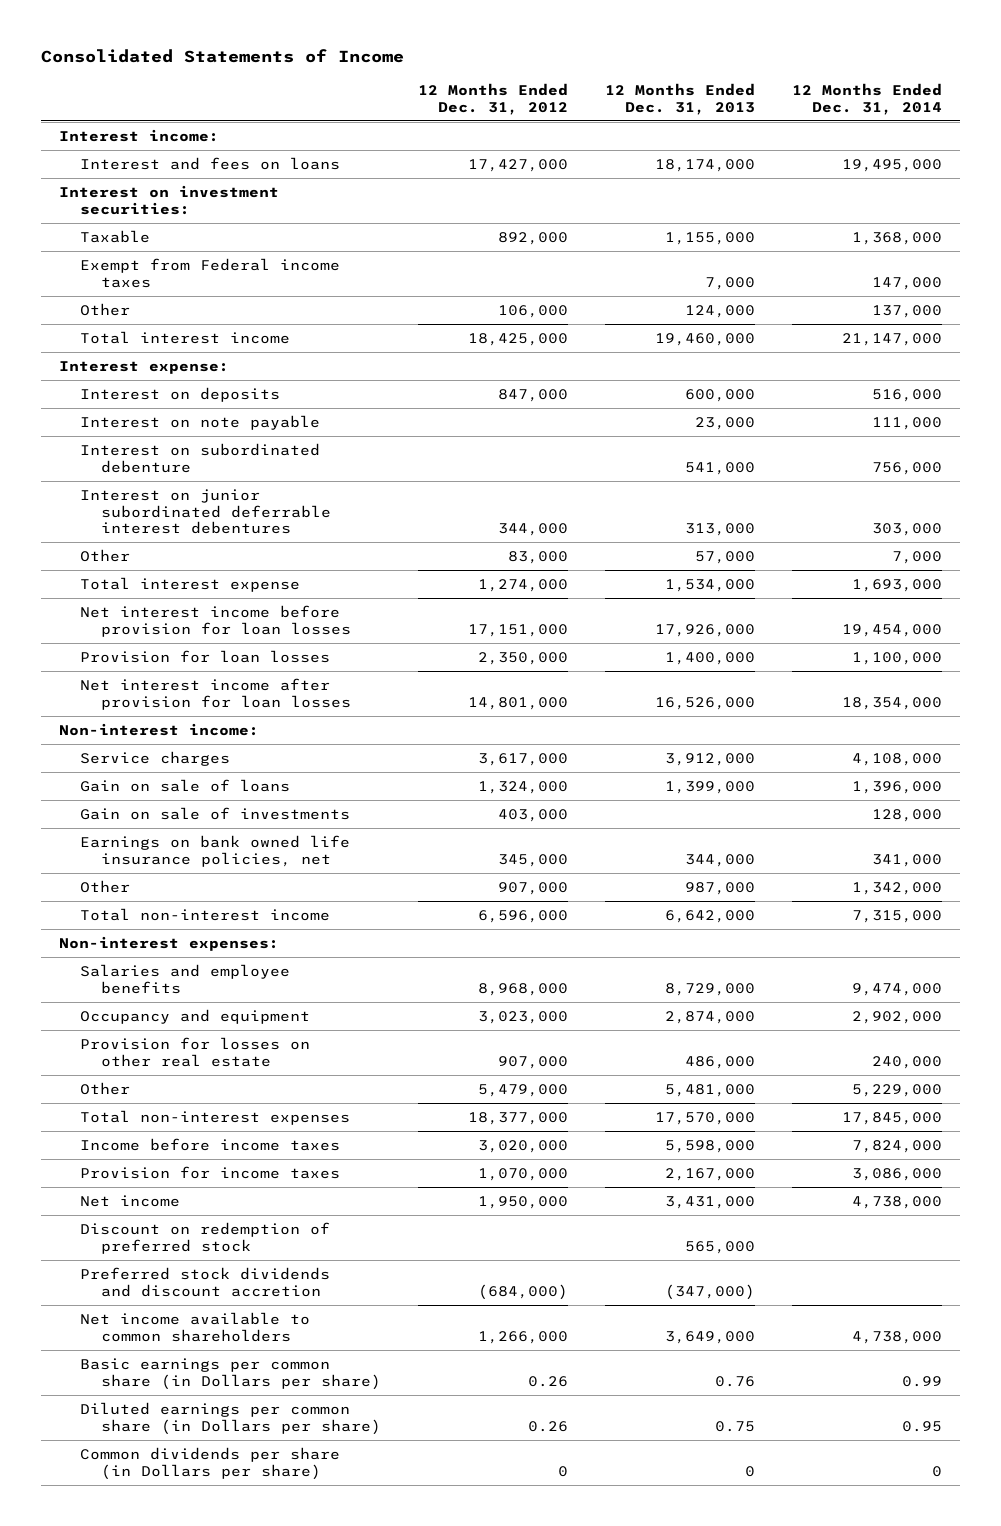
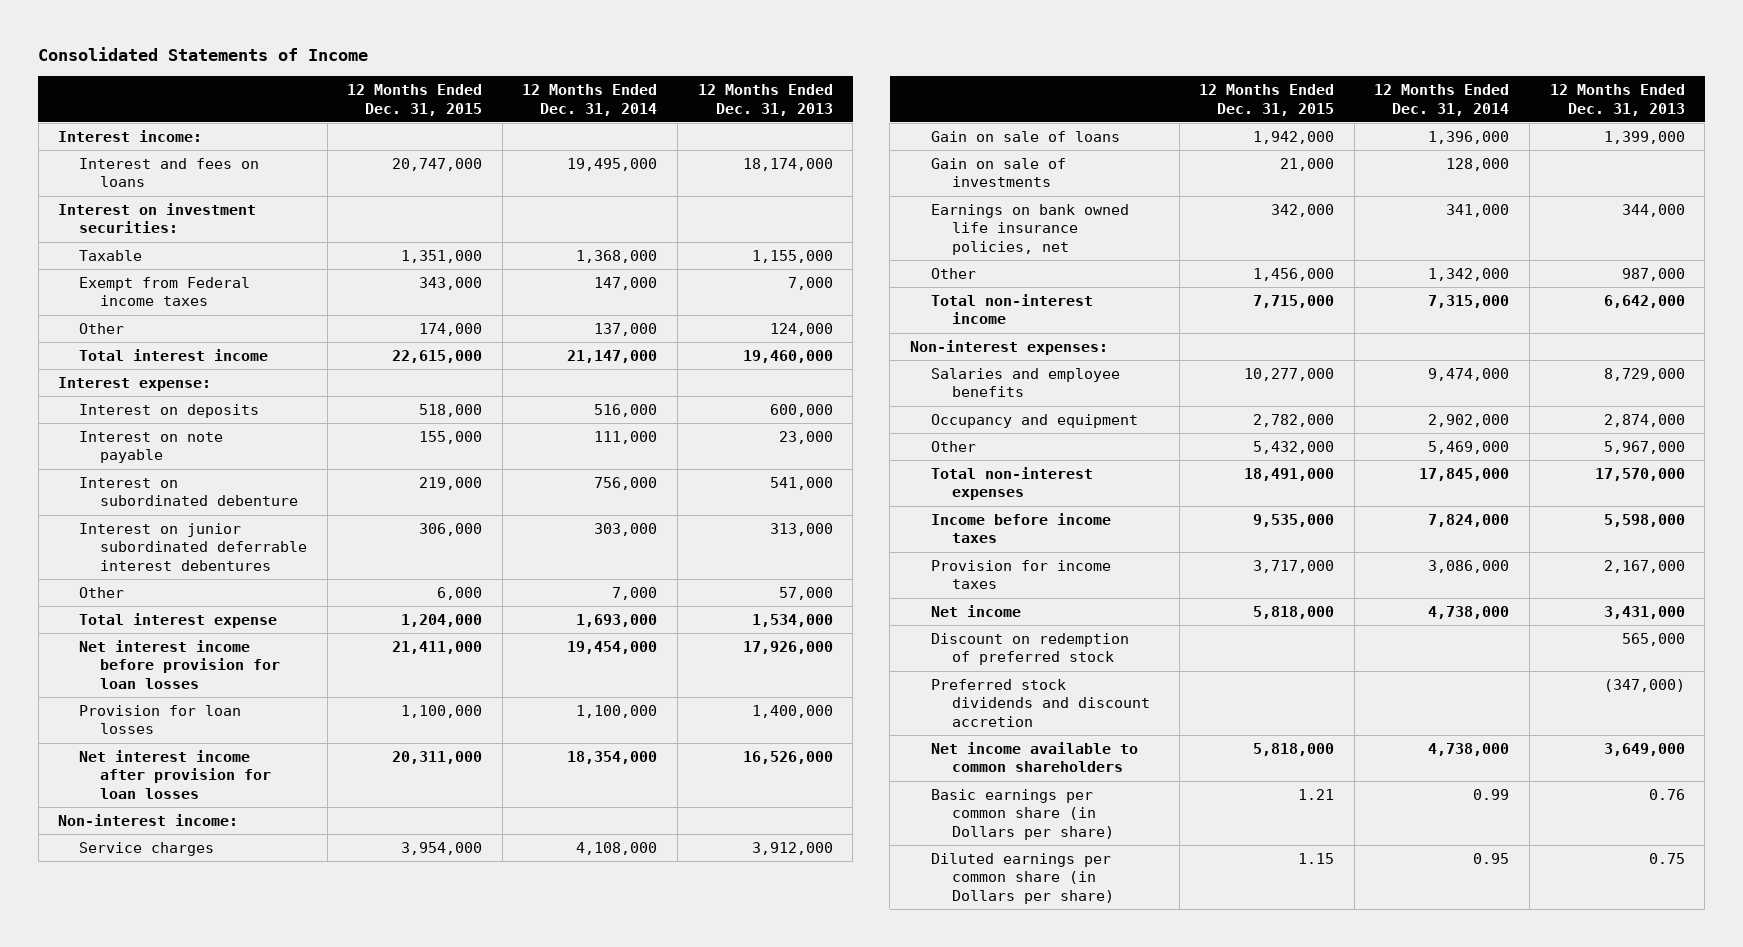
- | 12 Months Ended Dec. 31, 2012 | 12 Months Ended Dec. 31, 2013 | 12 Months Ended Dec. 31, 2014
+ | 12 Months Ended Dec. 31, 2015 | 12 Months Ended Dec. 31, 2014 | 12 Months Ended Dec. 31, 2013
- Provision for losses on other real estate | 907,000 | 486,000 | 240,000
- Other | 5,479,000 | 5,481,000 | 5,229,000
+ Other | 5,432,000 | 5,469,000 | 5,967,000
- Common dividends per share (in Dollars per share) | 0 | 0 | 0

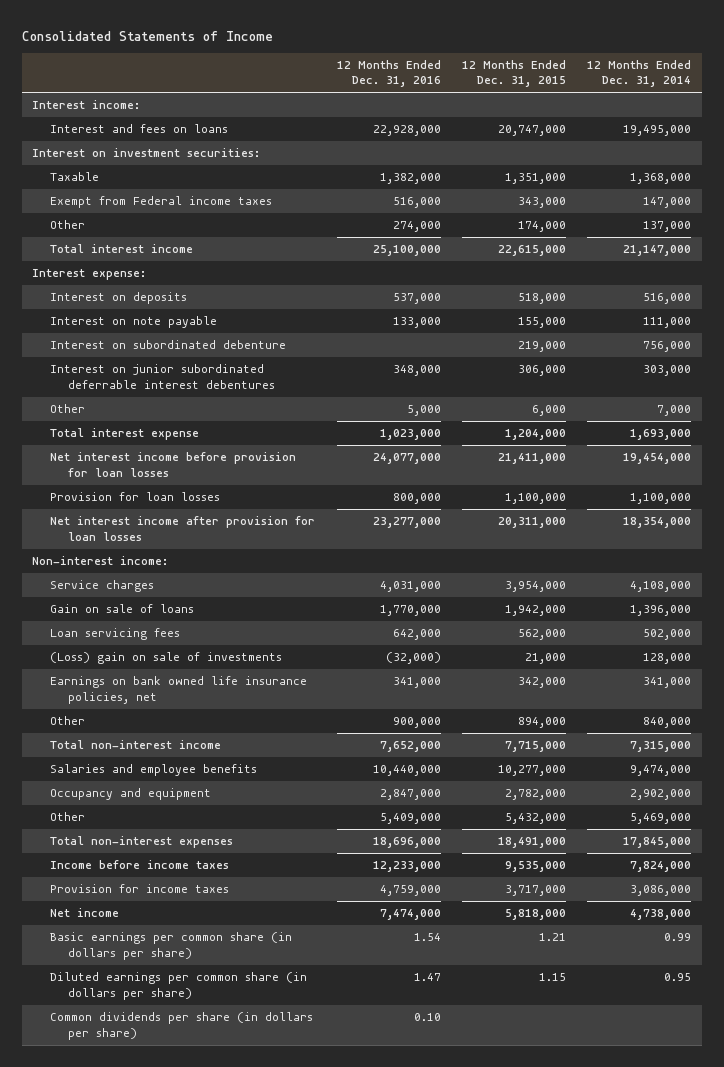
- | 12 Months Ended Dec. 31, 2015 | 12 Months Ended Dec. 31, 2014 | 12 Months Ended Dec. 31, 2013
+ | 12 Months Ended Dec. 31, 2016 | 12 Months Ended Dec. 31, 2015 | 12 Months Ended Dec. 31, 2014
- Gain on sale of investments | 21,000 | 128,000 |
+ Loan servicing fees | 642,000 | 562,000 | 502,000
+ (Loss) gain on sale of investments | (32,000) | 21,000 | 128,000
- Other | 1,456,000 | 1,342,000 | 987,000
+ Other | 900,000 | 894,000 | 840,000
- Non-interest expenses:
- Discount on redemption of preferred stock | | | 565,000
- Preferred stock dividends and discount accretion | | | (347,000)
- Net income available to common shareholders | 5,818,000 | 4,738,000 | 3,649,000
- Basic earnings per common share (in Dollars per share) | 1.21 | 0.99 | 0.76
- Diluted earnings per common share (in Dollars per share) | 1.15 | 0.95 | 0.75
+ Basic earnings per common share (in dollars per share) | 1.54 | 1.21 | 0.99
+ Diluted earnings per common share (in dollars per share) | 1.47 | 1.15 | 0.95
+ Common dividends per share (in dollars per share) | 0.10 | |

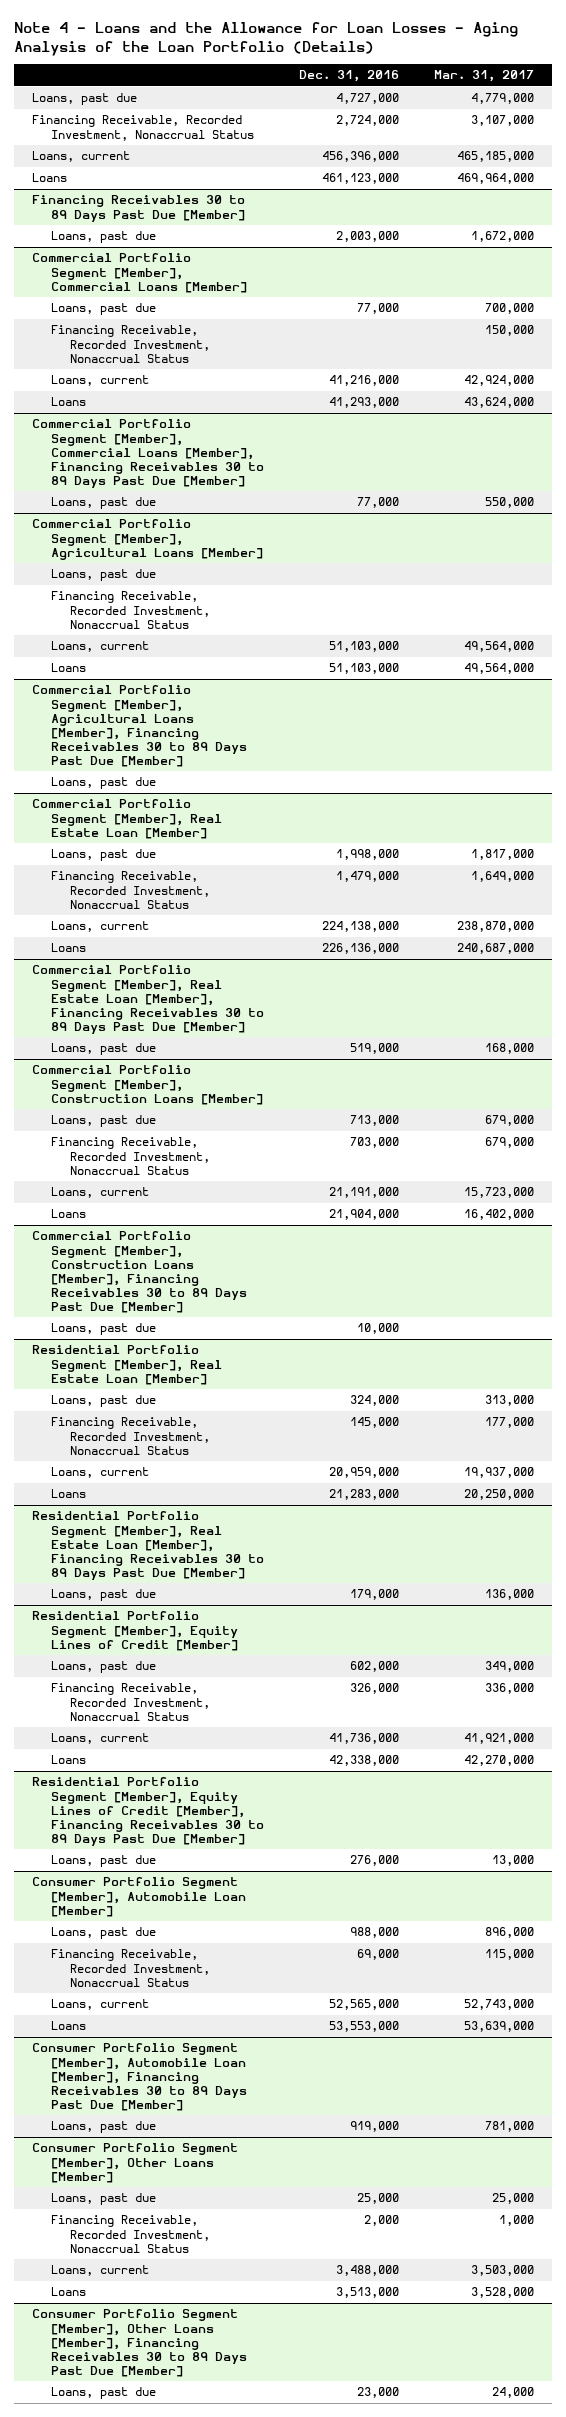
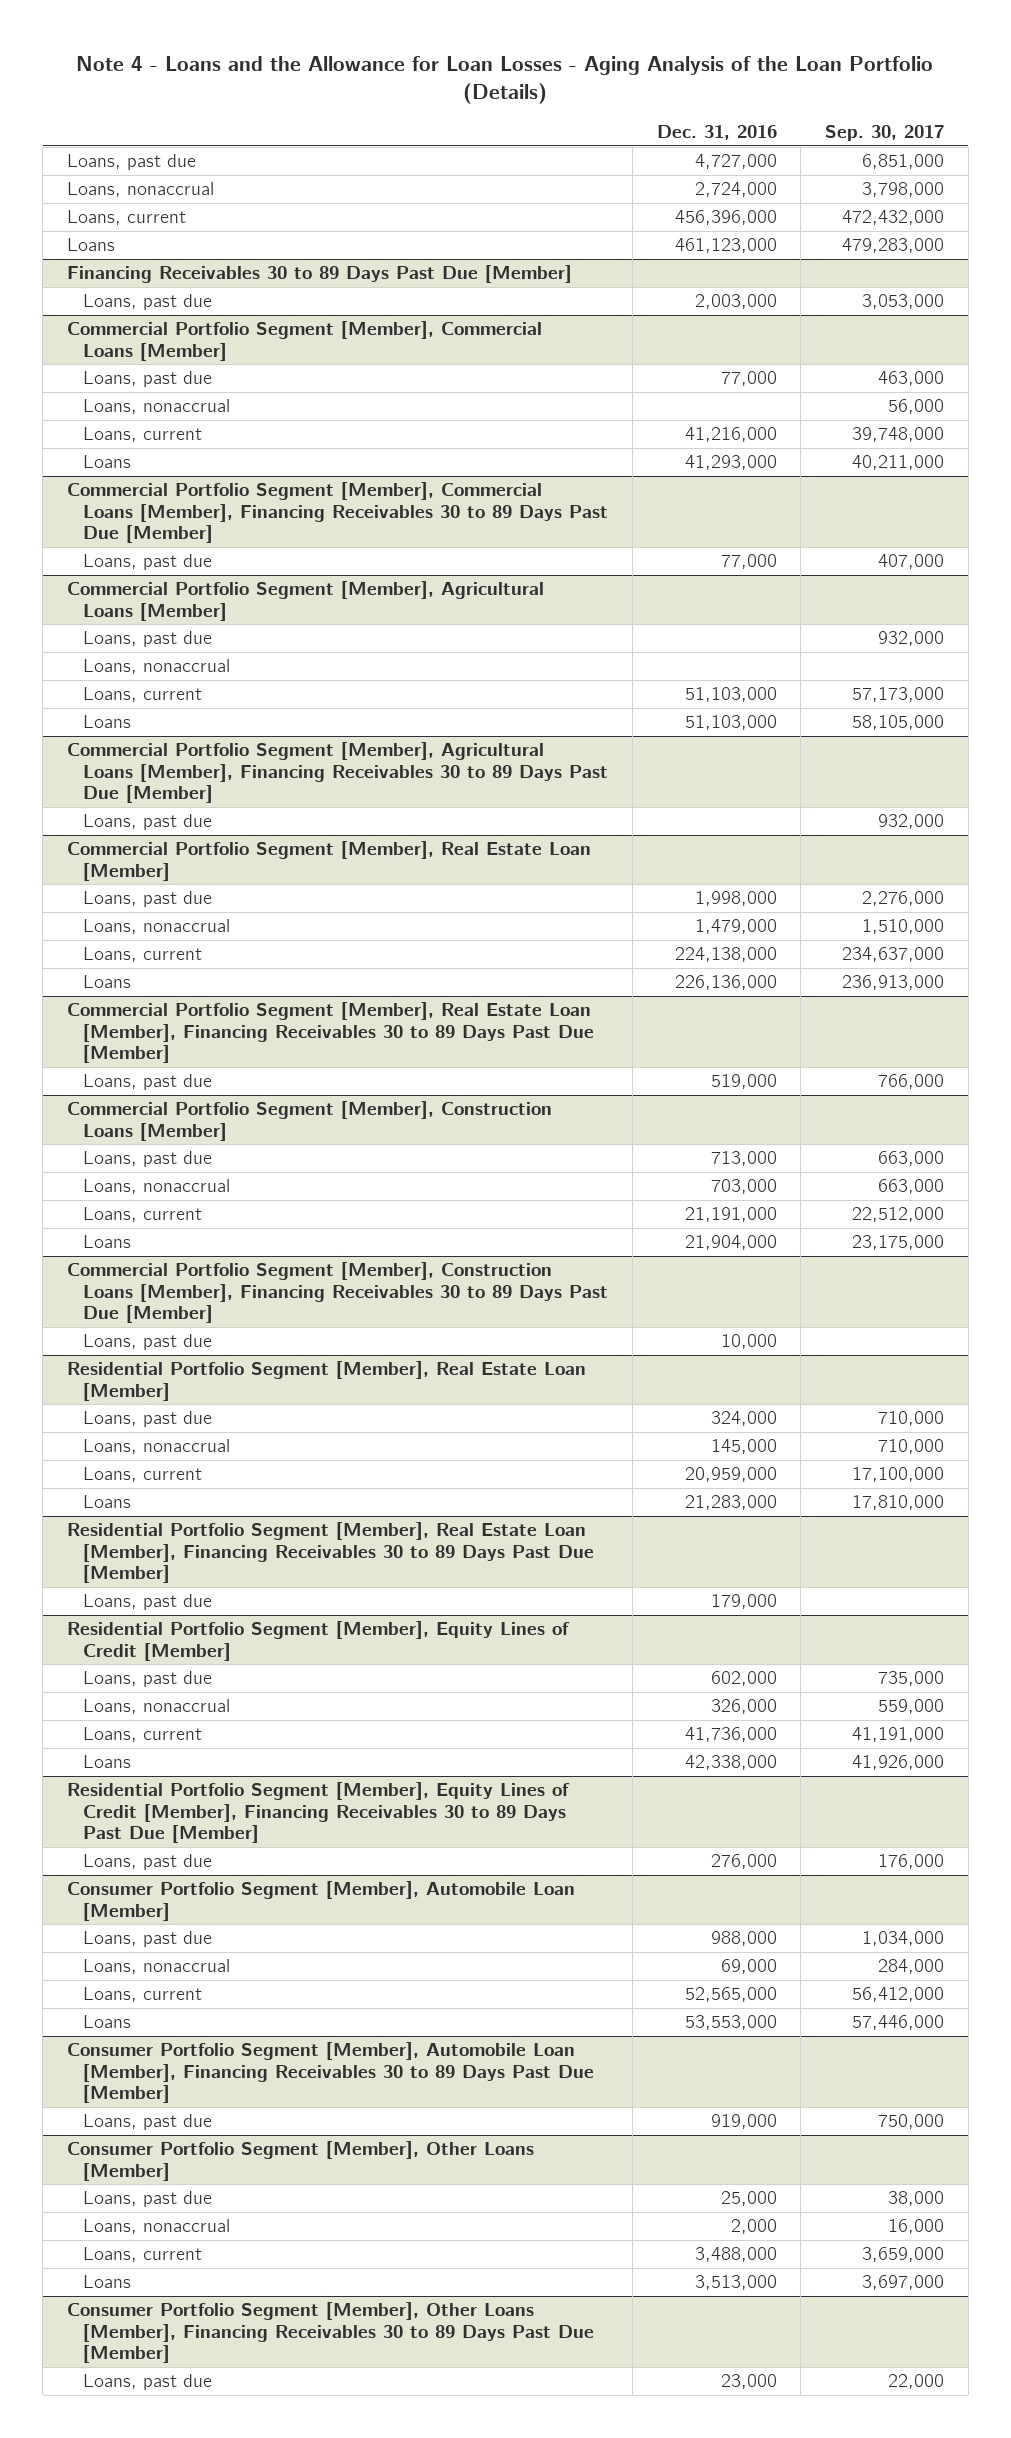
- | Dec. 31, 2016 | Mar. 31, 2017
+ | Dec. 31, 2016 | Sep. 30, 2017
- Financing Receivable, Recorded Investment, Nonaccrual Status | 2,724,000 | 3,107,000
+ Loans, nonaccrual | 2,724,000 | 3,798,000
@ Commercial Portfolio Segment [Member], Commercial Loans [Member]
- Financing Receivable, Recorded Investment, Nonaccrual Status | | 150,000
+ Loans, nonaccrual | | 56,000
@ Commercial Portfolio Segment [Member], Agricultural Loans [Member]
- Financing Receivable, Recorded Investment, Nonaccrual Status
+ Loans, nonaccrual
@ Commercial Portfolio Segment [Member], Real Estate Loan [Member]
- Financing Receivable, Recorded Investment, Nonaccrual Status | 1,479,000 | 1,649,000
+ Loans, nonaccrual | 1,479,000 | 1,510,000
@ Commercial Portfolio Segment [Member], Construction Loans [Member]
- Financing Receivable, Recorded Investment, Nonaccrual Status | 703,000 | 679,000
+ Loans, nonaccrual | 703,000 | 663,000
@ Residential Portfolio Segment [Member], Real Estate Loan [Member]
- Financing Receivable, Recorded Investment, Nonaccrual Status | 145,000 | 177,000
+ Loans, nonaccrual | 145,000 | 710,000
@ Residential Portfolio Segment [Member], Equity Lines of Credit [Member]
- Financing Receivable, Recorded Investment, Nonaccrual Status | 326,000 | 336,000
+ Loans, nonaccrual | 326,000 | 559,000
@ Consumer Portfolio Segment [Member], Automobile Loan [Member]
- Financing Receivable, Recorded Investment, Nonaccrual Status | 69,000 | 115,000
+ Loans, nonaccrual | 69,000 | 284,000
@ Consumer Portfolio Segment [Member], Other Loans [Member]
- Financing Receivable, Recorded Investment, Nonaccrual Status | 2,000 | 1,000
+ Loans, nonaccrual | 2,000 | 16,000

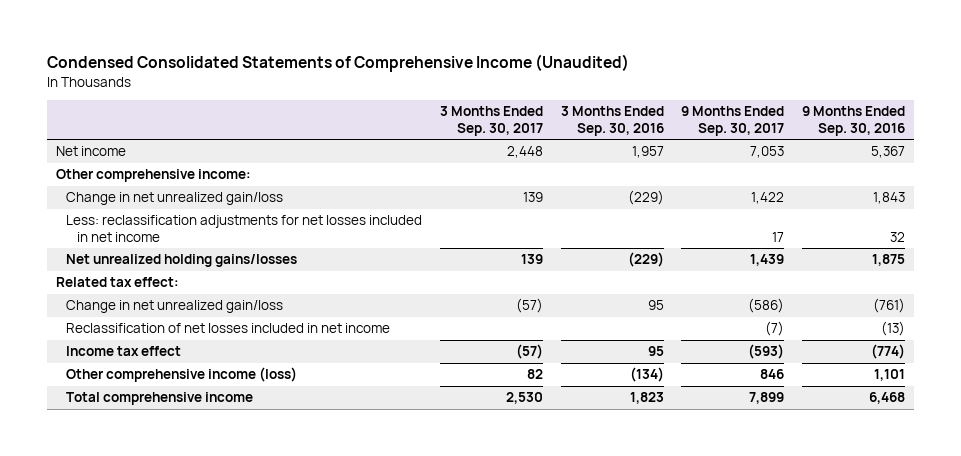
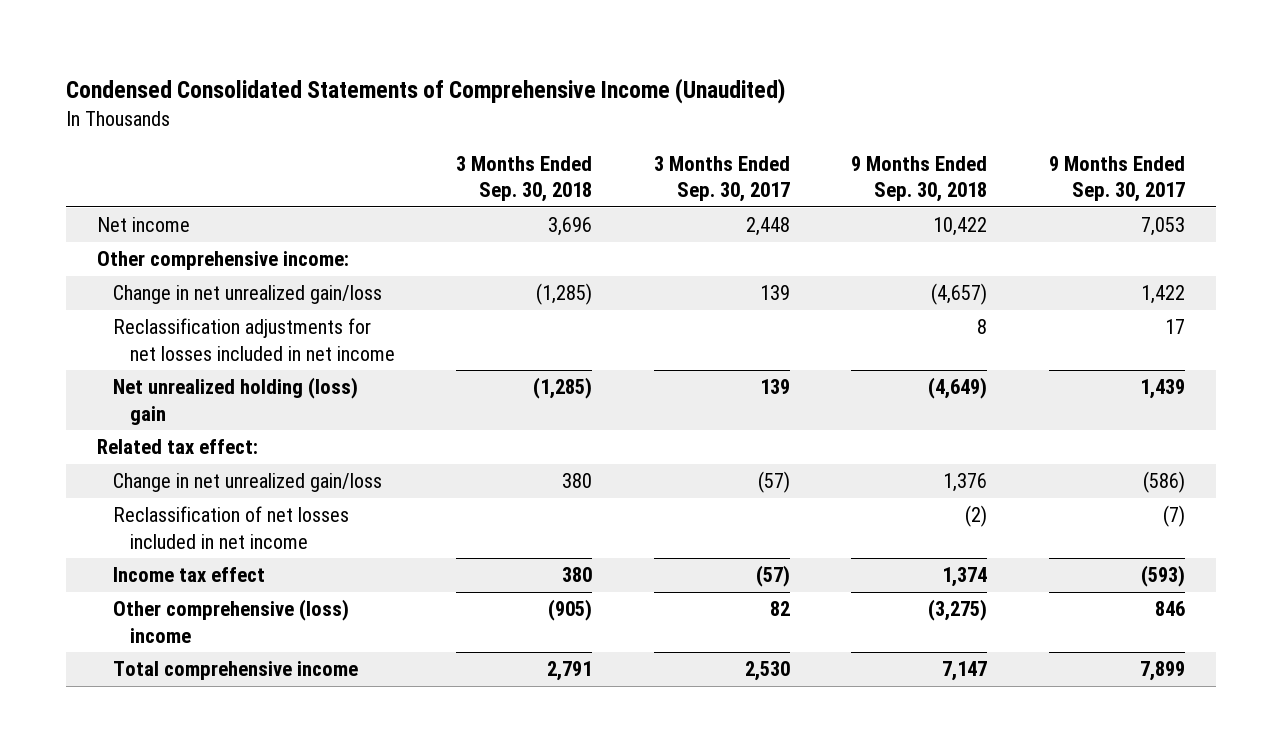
- | 3 Months Ended Sep. 30, 2017 | 3 Months Ended Sep. 30, 2016 | 9 Months Ended Sep. 30, 2017 | 9 Months Ended Sep. 30, 2016
+ | 3 Months Ended Sep. 30, 2018 | 3 Months Ended Sep. 30, 2017 | 9 Months Ended Sep. 30, 2018 | 9 Months Ended Sep. 30, 2017
- Less: reclassification adjustments for net losses included in net income | | | 17 | 32
- Net unrealized holding gains/losses | 139 | (229) | 1,439 | 1,875
+ Reclassification adjustments for net losses included in net income | | | 8 | 17
+ Net unrealized holding (loss) gain | (1,285) | 139 | (4,649) | 1,439
- Other comprehensive income (loss) | 82 | (134) | 846 | 1,101
+ Other comprehensive (loss) income | (905) | 82 | (3,275) | 846

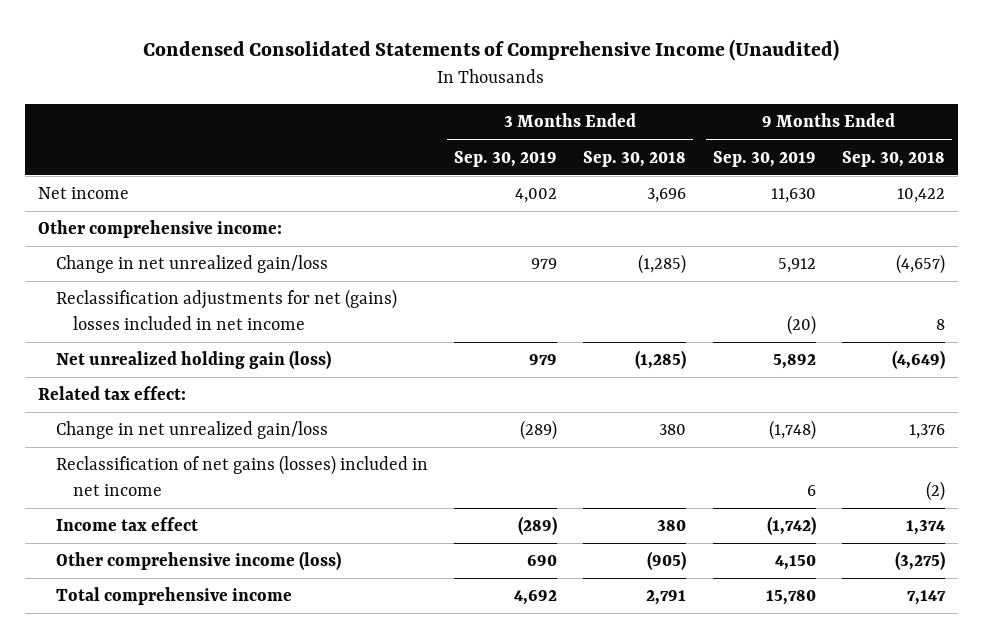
- | 3 Months Ended Sep. 30, 2018 | 3 Months Ended Sep. 30, 2017 | 9 Months Ended Sep. 30, 2018 | 9 Months Ended Sep. 30, 2017
+ | 3 Months Ended Sep. 30, 2019 | 3 Months Ended Sep. 30, 2018 | 9 Months Ended Sep. 30, 2019 | 9 Months Ended Sep. 30, 2018
- Reclassification adjustments for net losses included in net income | | | 8 | 17
- Net unrealized holding (loss) gain | (1,285) | 139 | (4,649) | 1,439
+ Reclassification adjustments for net (gains) losses included in net income | | | (20) | 8
+ Net unrealized holding gain (loss) | 979 | (1,285) | 5,892 | (4,649)
- Reclassification of net losses included in net income | | | (2) | (7)
+ Reclassification of net gains (losses) included in net income | | | 6 | (2)
- Other comprehensive (loss) income | (905) | 82 | (3,275) | 846
+ Other comprehensive income (loss) | 690 | (905) | 4,150 | (3,275)

